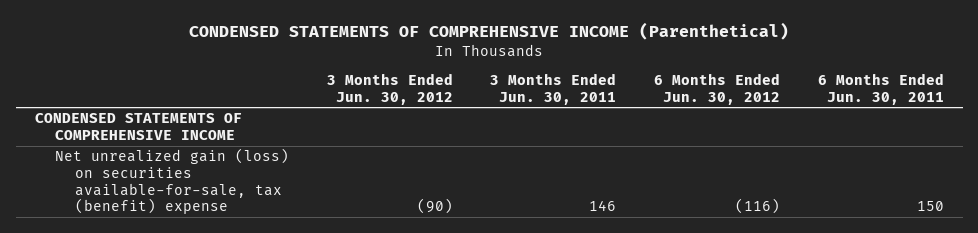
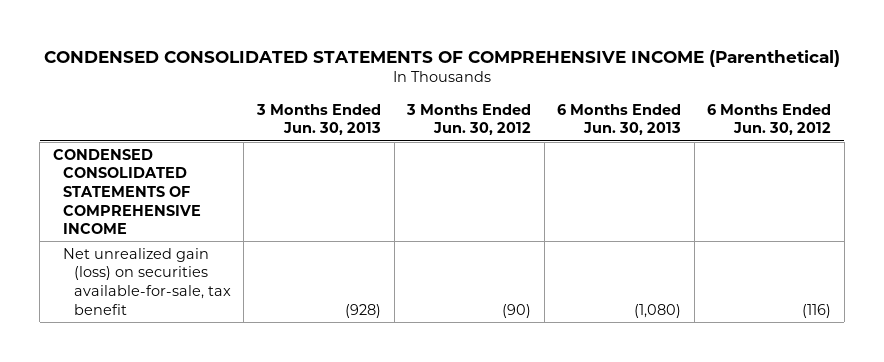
- CONDENSED STATEMENTS OF COMPREHENSIVE INCOME (Parenthetical)
+ CONDENSED CONSOLIDATED STATEMENTS OF COMPREHENSIVE INCOME (Parenthetical)
- | 3 Months Ended Jun. 30, 2012 | 3 Months Ended Jun. 30, 2011 | 6 Months Ended Jun. 30, 2012 | 6 Months Ended Jun. 30, 2011
+ | 3 Months Ended Jun. 30, 2013 | 3 Months Ended Jun. 30, 2012 | 6 Months Ended Jun. 30, 2013 | 6 Months Ended Jun. 30, 2012
- CONDENSED STATEMENTS OF COMPREHENSIVE INCOME
- Net unrealized gain (loss) on securities available-for-sale, tax (benefit) expense | (90) | 146 | (116) | 150
+ CONDENSED CONSOLIDATED STATEMENTS OF COMPREHENSIVE INCOME
+ Net unrealized gain (loss) on securities available-for-sale, tax benefit | (928) | (90) | (1,080) | (116)

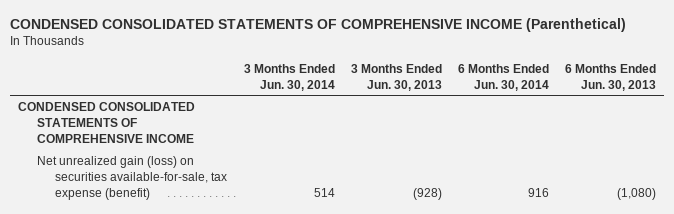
- | 3 Months Ended Jun. 30, 2013 | 3 Months Ended Jun. 30, 2012 | 6 Months Ended Jun. 30, 2013 | 6 Months Ended Jun. 30, 2012
+ | 3 Months Ended Jun. 30, 2014 | 3 Months Ended Jun. 30, 2013 | 6 Months Ended Jun. 30, 2014 | 6 Months Ended Jun. 30, 2013
- Net unrealized gain (loss) on securities available-for-sale, tax benefit | (928) | (90) | (1,080) | (116)
+ Net unrealized gain (loss) on securities available-for-sale, tax expense (benefit) | 514 | (928) | 916 | (1,080)

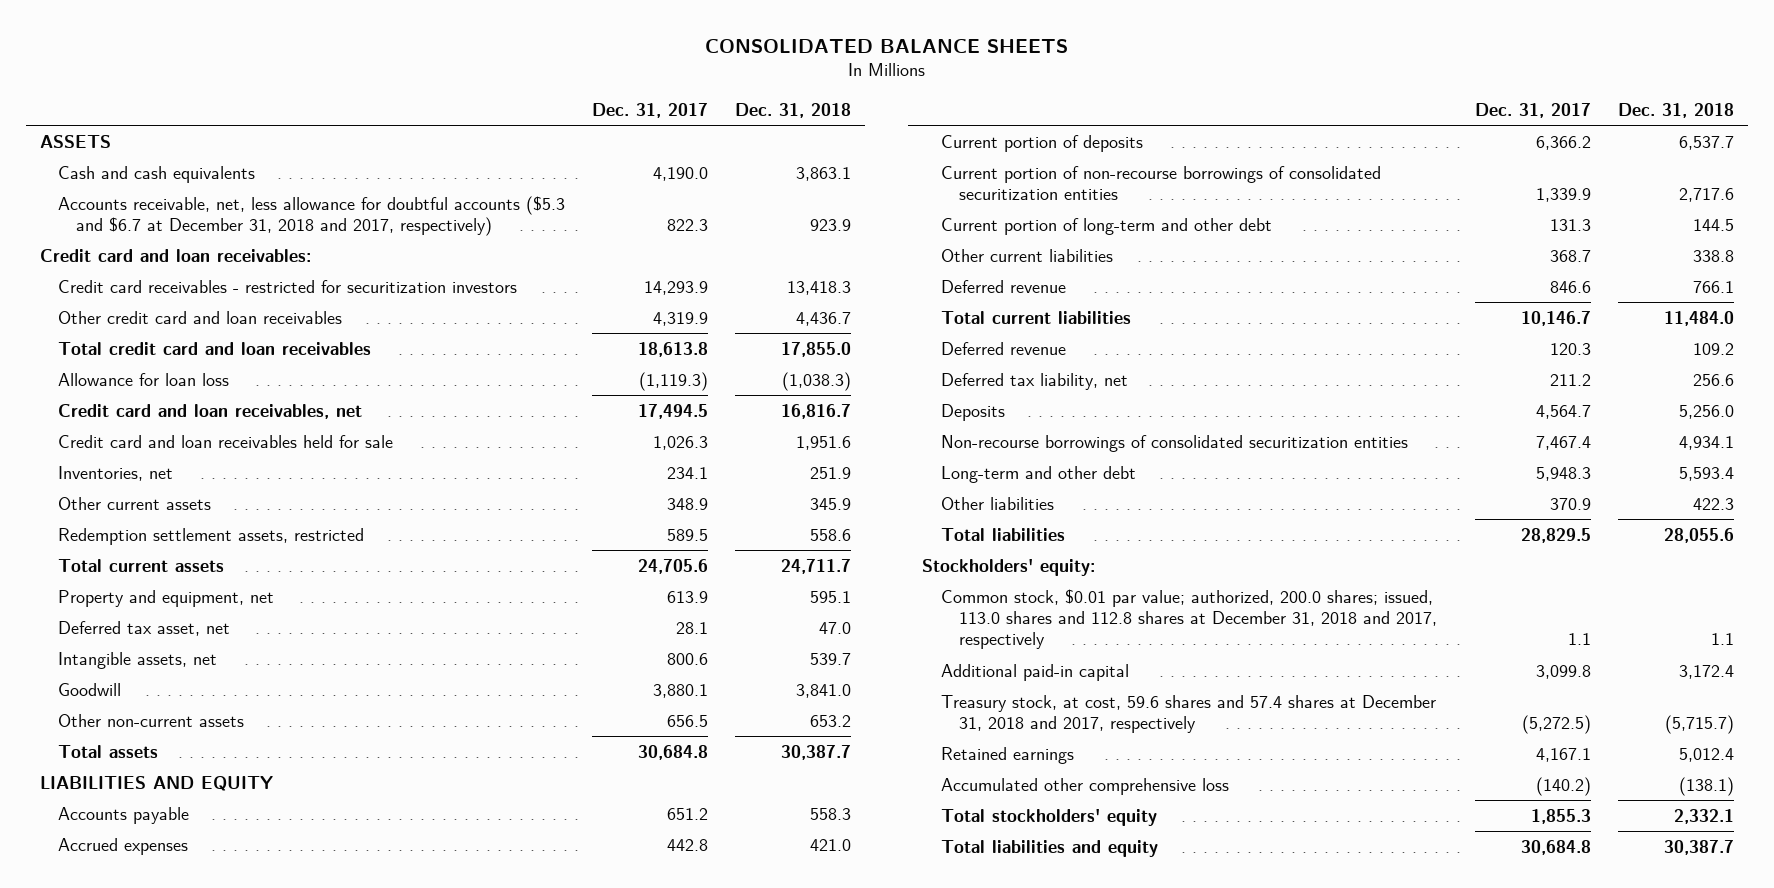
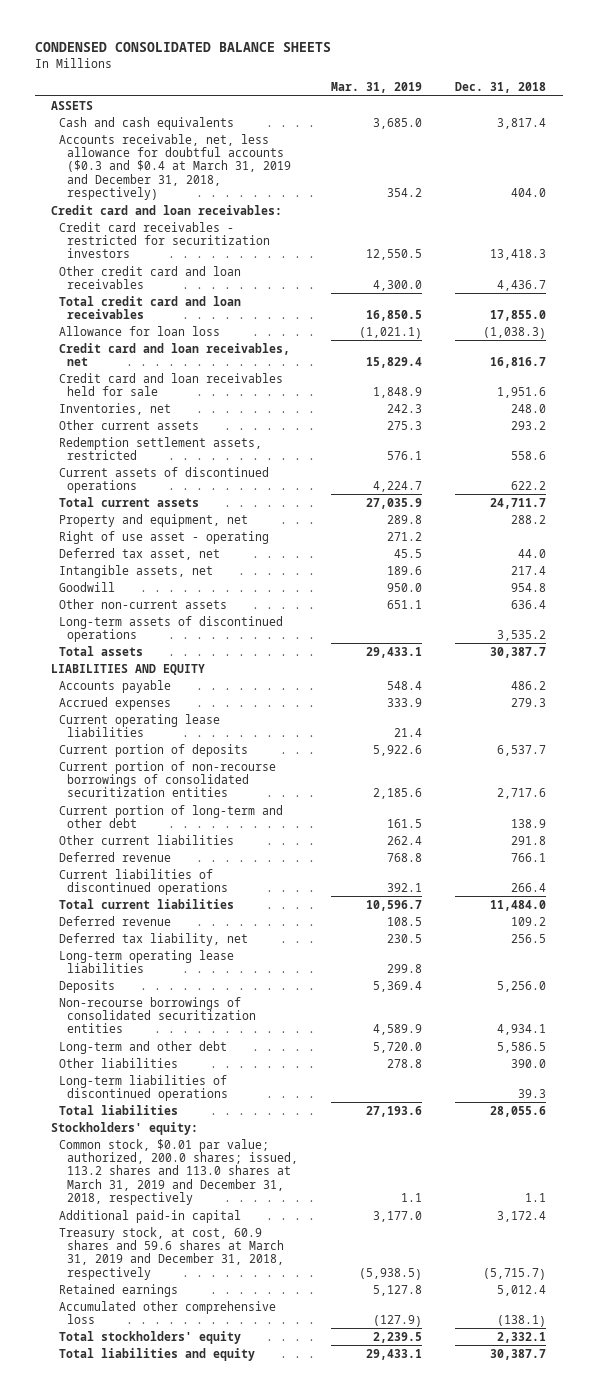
- CONSOLIDATED BALANCE SHEETS
+ CONDENSED CONSOLIDATED BALANCE SHEETS
- | Dec. 31, 2017 | Dec. 31, 2018
+ | Mar. 31, 2019 | Dec. 31, 2018
- Cash and cash equivalents | 4,190.0 | 3,863.1
- Accounts receivable, net, less allowance for doubtful accounts ($5.3 and $6.7 at December 31, 2018 and 2017, respectively) | 822.3 | 923.9
+ Cash and cash equivalents | 3,685.0 | 3,817.4
+ Accounts receivable, net, less allowance for doubtful accounts ($0.3 and $0.4 at March 31, 2019 and December 31, 2018, respectively) | 354.2 | 404.0
- Inventories, net | 234.1 | 251.9
- Other current assets | 348.9 | 345.9
+ Inventories, net | 242.3 | 248.0
+ Other current assets | 275.3 | 293.2
+ Current assets of discontinued operations | 4,224.7 | 622.2
- Property and equipment, net | 613.9 | 595.1
- Deferred tax asset, net | 28.1 | 47.0
- Intangible assets, net | 800.6 | 539.7
- Goodwill | 3,880.1 | 3,841.0
- Other non-current assets | 656.5 | 653.2
+ Property and equipment, net | 289.8 | 288.2
+ Right of use asset - operating | 271.2 |
+ Deferred tax asset, net | 45.5 | 44.0
+ Intangible assets, net | 189.6 | 217.4
+ Goodwill | 950.0 | 954.8
+ Other non-current assets | 651.1 | 636.4
+ Long-term assets of discontinued operations | | 3,535.2
- Accounts payable | 651.2 | 558.3
- Accrued expenses | 442.8 | 421.0
+ Accounts payable | 548.4 | 486.2
+ Accrued expenses | 333.9 | 279.3
+ Current operating lease liabilities | 21.4 |
- Current portion of long-term and other debt | 131.3 | 144.5
- Other current liabilities | 368.7 | 338.8
+ Current portion of long-term and other debt | 161.5 | 138.9
+ Other current liabilities | 262.4 | 291.8
+ Current liabilities of discontinued operations | 392.1 | 266.4
- Deferred tax liability, net | 211.2 | 256.6
+ Deferred tax liability, net | 230.5 | 256.5
+ Long-term operating lease liabilities | 299.8 |
- Long-term and other debt | 5,948.3 | 5,593.4
- Other liabilities | 370.9 | 422.3
+ Long-term and other debt | 5,720.0 | 5,586.5
+ Other liabilities | 278.8 | 390.0
+ Long-term liabilities of discontinued operations | | 39.3
- Common stock, $0.01 par value; authorized, 200.0 shares; issued, 113.0 shares and 112.8 shares at December 31, 2018 and 2017, respectively | 1.1 | 1.1
+ Common stock, $0.01 par value; authorized, 200.0 shares; issued, 113.2 shares and 113.0 shares at March 31, 2019 and December 31, 2018, respectively | 1.1 | 1.1
- Treasury stock, at cost, 59.6 shares and 57.4 shares at December 31, 2018 and 2017, respectively | (5,272.5) | (5,715.7)
+ Treasury stock, at cost, 60.9 shares and 59.6 shares at March 31, 2019 and December 31, 2018, respectively | (5,938.5) | (5,715.7)

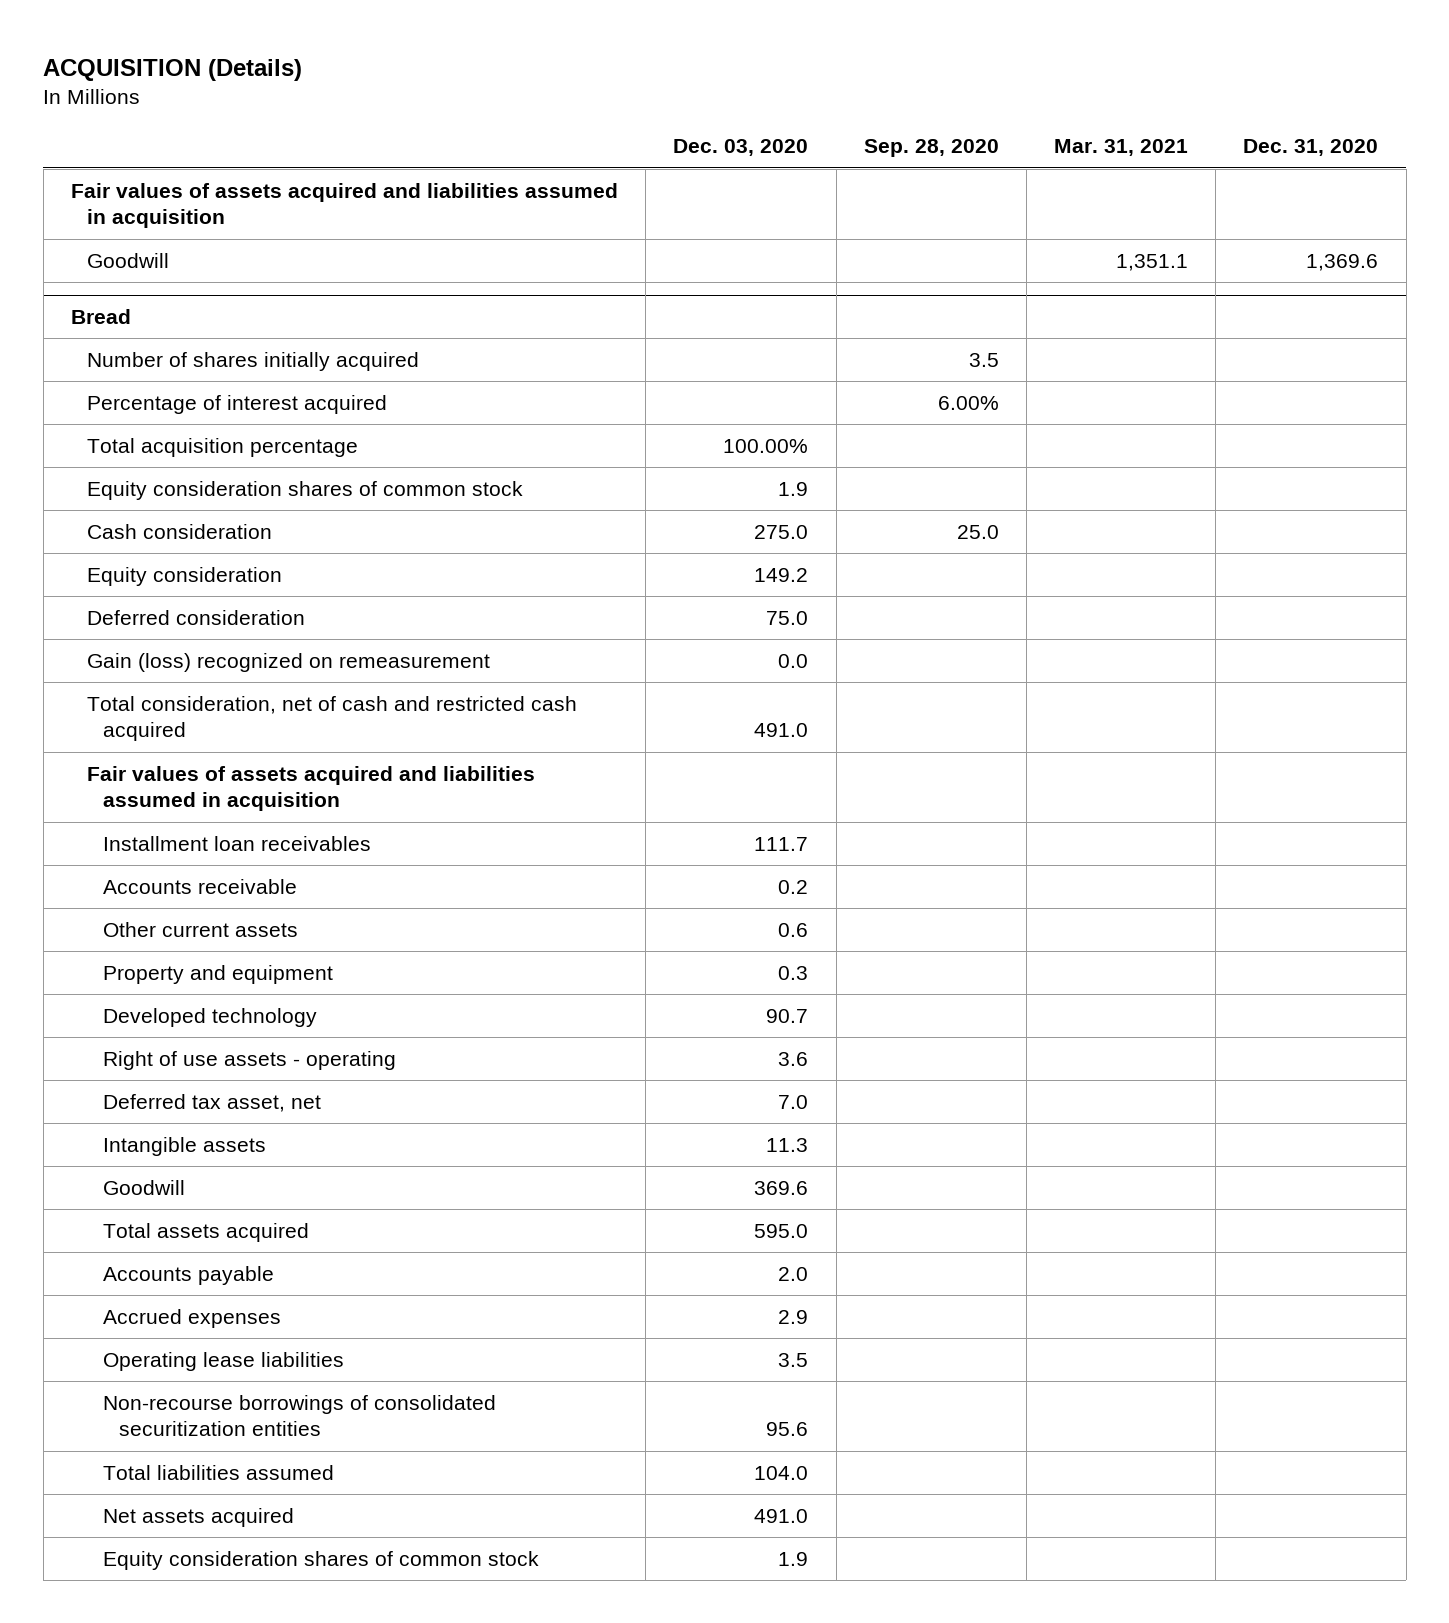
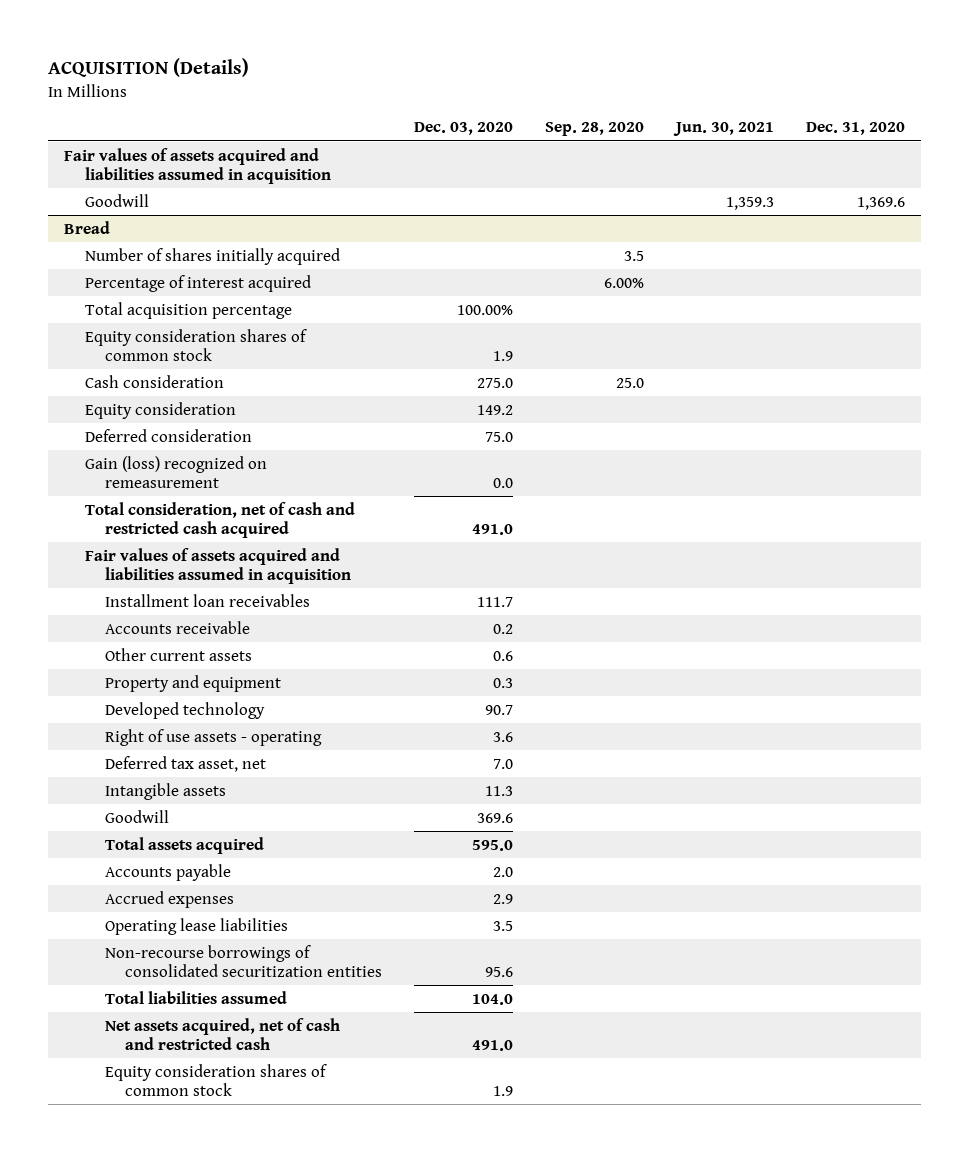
- | Dec. 03, 2020 | Sep. 28, 2020 | Mar. 31, 2021 | Dec. 31, 2020
+ | Dec. 03, 2020 | Sep. 28, 2020 | Jun. 30, 2021 | Dec. 31, 2020
@ Bread
- Net assets acquired | 491.0 | | |
+ Net assets acquired, net of cash and restricted cash | 491.0 | | |

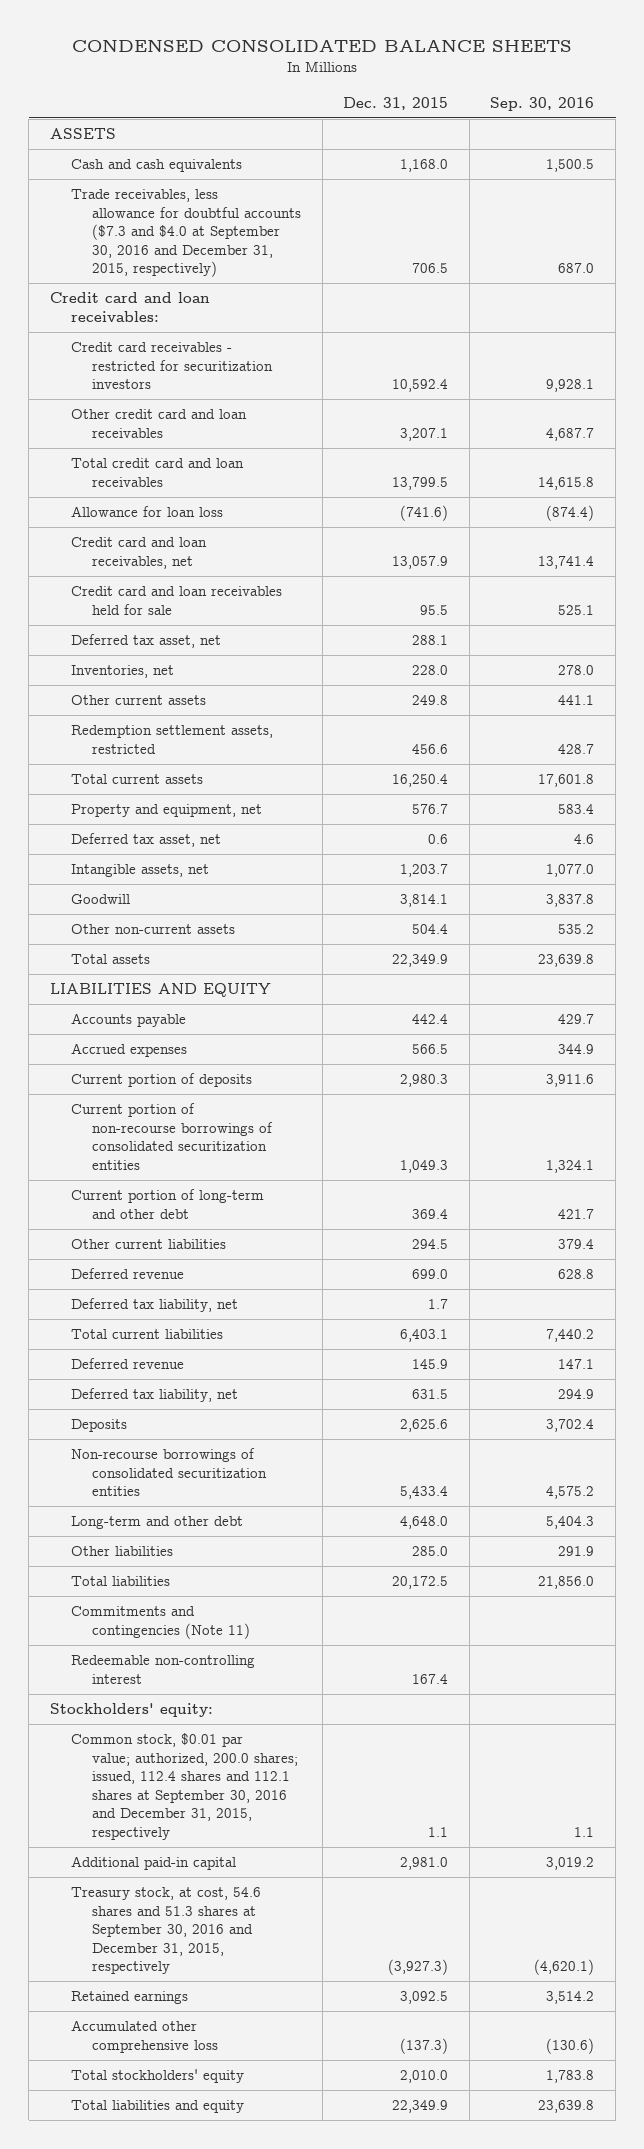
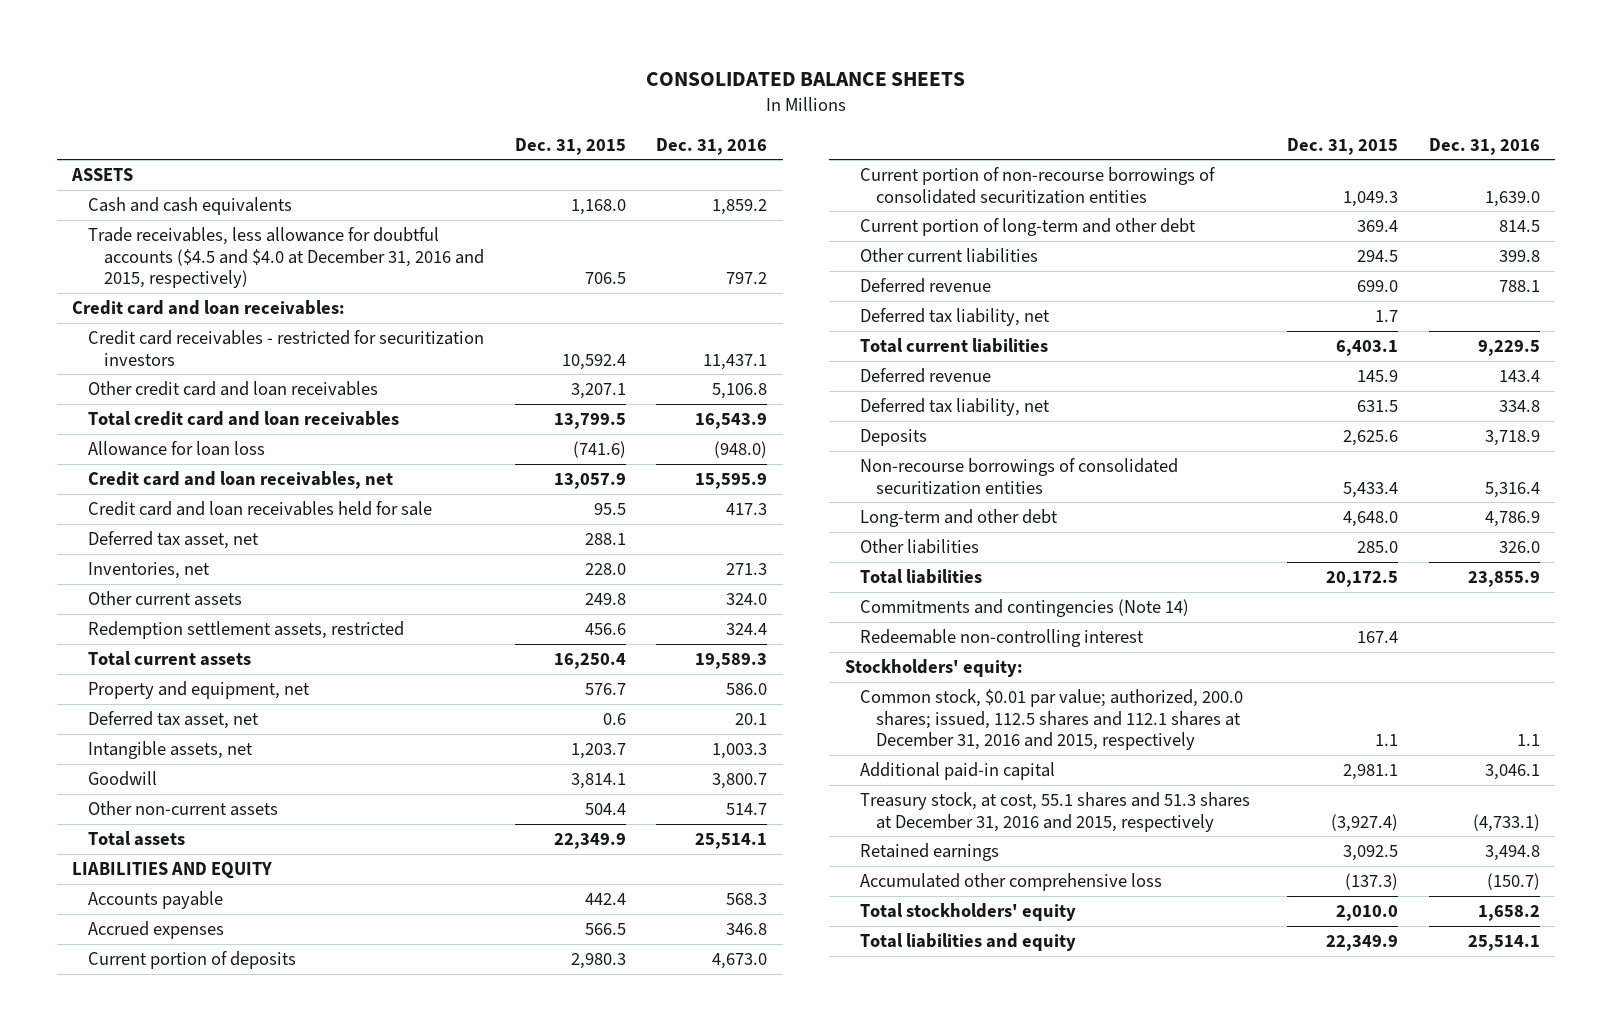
- CONDENSED CONSOLIDATED BALANCE SHEETS
+ CONSOLIDATED BALANCE SHEETS
- | Dec. 31, 2015 | Sep. 30, 2016
+ | Dec. 31, 2015 | Dec. 31, 2016
- Trade receivables, less allowance for doubtful accounts ($7.3 and $4.0 at September 30, 2016 and December 31, 2015, respectively) | 706.5 | 687.0
+ Trade receivables, less allowance for doubtful accounts ($4.5 and $4.0 at December 31, 2016 and 2015, respectively) | 706.5 | 797.2
- Commitments and contingencies (Note 11)
+ Commitments and contingencies (Note 14)
- Common stock, $0.01 par value; authorized, 200.0 shares; issued, 112.4 shares and 112.1 shares at September 30, 2016 and December 31, 2015, respectively | 1.1 | 1.1
- Additional paid-in capital | 2,981.0 | 3,019.2
- Treasury stock, at cost, 54.6 shares and 51.3 shares at September 30, 2016 and December 31, 2015, respectively | (3,927.3) | (4,620.1)
+ Common stock, $0.01 par value; authorized, 200.0 shares; issued, 112.5 shares and 112.1 shares at December 31, 2016 and 2015, respectively | 1.1 | 1.1
+ Additional paid-in capital | 2,981.1 | 3,046.1
+ Treasury stock, at cost, 55.1 shares and 51.3 shares at December 31, 2016 and 2015, respectively | (3,927.4) | (4,733.1)

